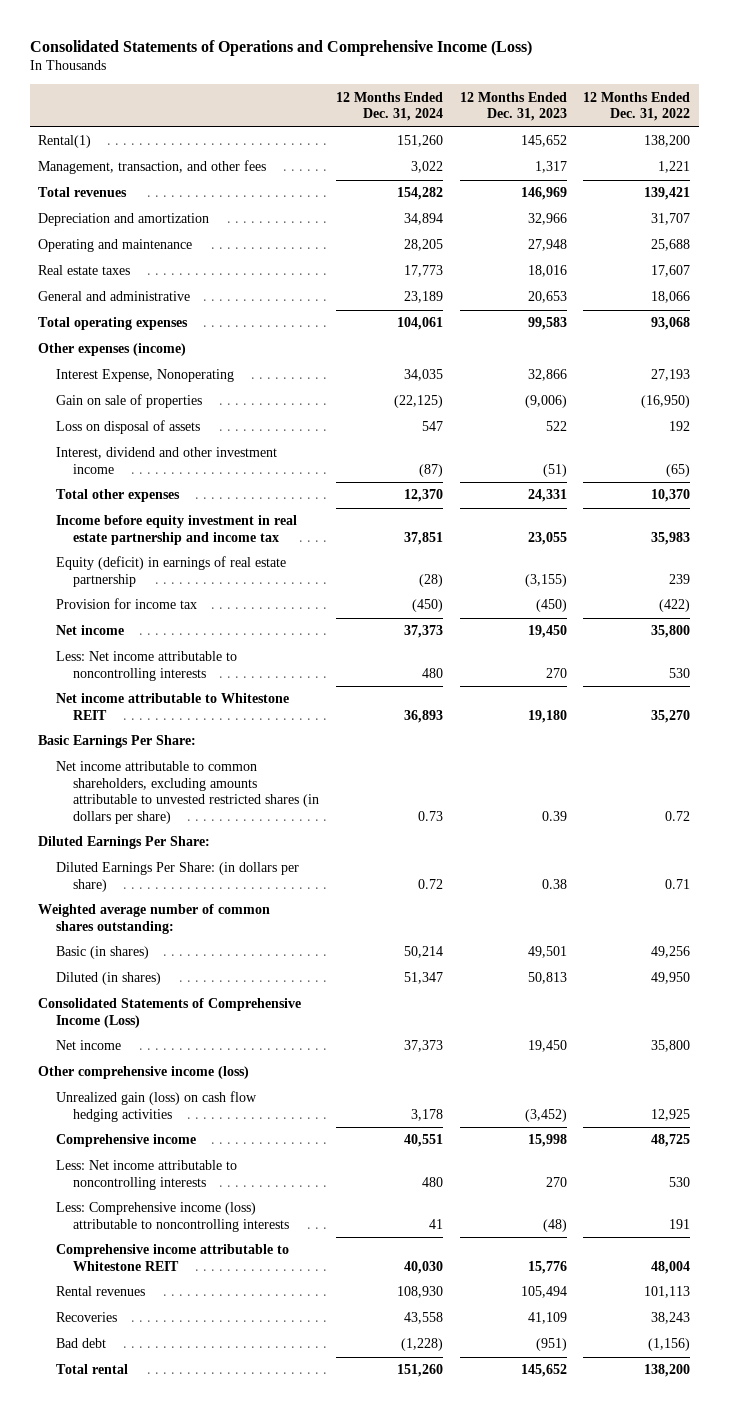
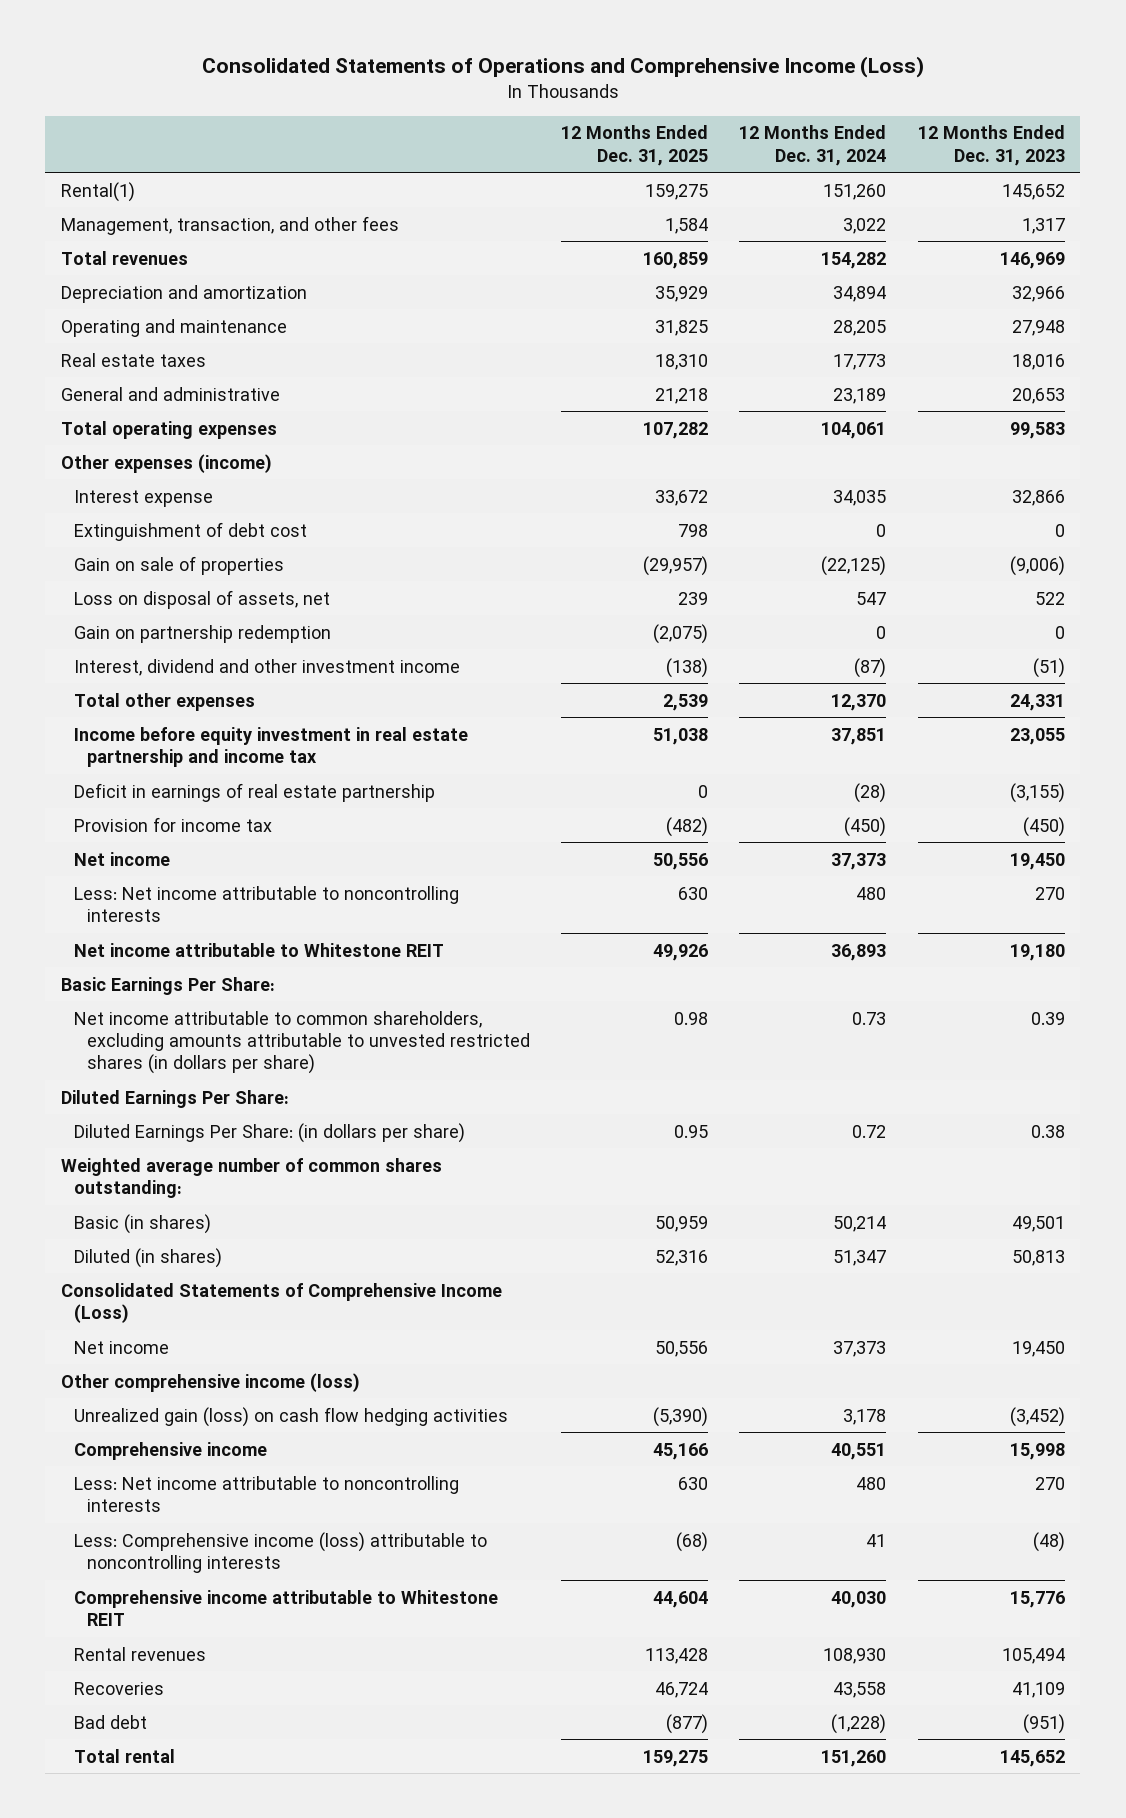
- | 12 Months Ended Dec. 31, 2024 | 12 Months Ended Dec. 31, 2023 | 12 Months Ended Dec. 31, 2022
+ | 12 Months Ended Dec. 31, 2025 | 12 Months Ended Dec. 31, 2024 | 12 Months Ended Dec. 31, 2023
- Interest Expense, Nonoperating | 34,035 | 32,866 | 27,193
+ Interest expense | 33,672 | 34,035 | 32,866
+ Extinguishment of debt cost | 798 | 0 | 0
- Loss on disposal of assets | 547 | 522 | 192
+ Loss on disposal of assets, net | 239 | 547 | 522
+ Gain on partnership redemption | (2,075) | 0 | 0
- Equity (deficit) in earnings of real estate partnership | (28) | (3,155) | 239
+ Deficit in earnings of real estate partnership | 0 | (28) | (3,155)

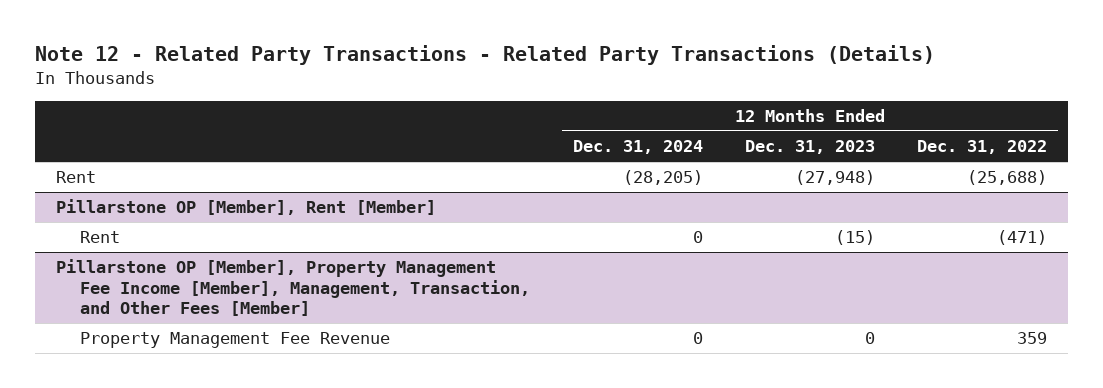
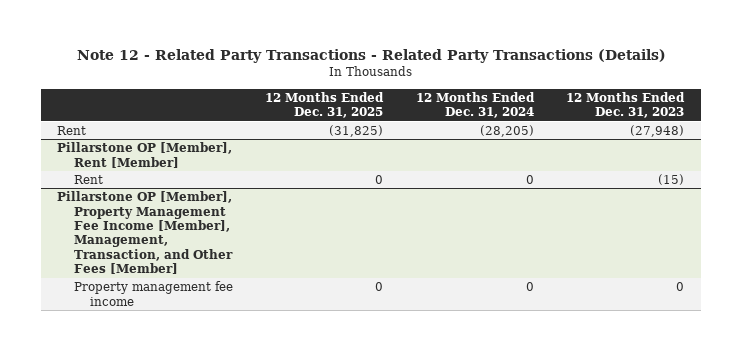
- | 12 Months Ended Dec. 31, 2024 | 12 Months Ended Dec. 31, 2023 | 12 Months Ended Dec. 31, 2022
+ | 12 Months Ended Dec. 31, 2025 | 12 Months Ended Dec. 31, 2024 | 12 Months Ended Dec. 31, 2023
@ Pillarstone OP [Member], Property Management Fee Income [Member], Management, Transaction, and Other Fees [Member]
- Property Management Fee Revenue | 0 | 0 | 359
+ Property management fee income | 0 | 0 | 0

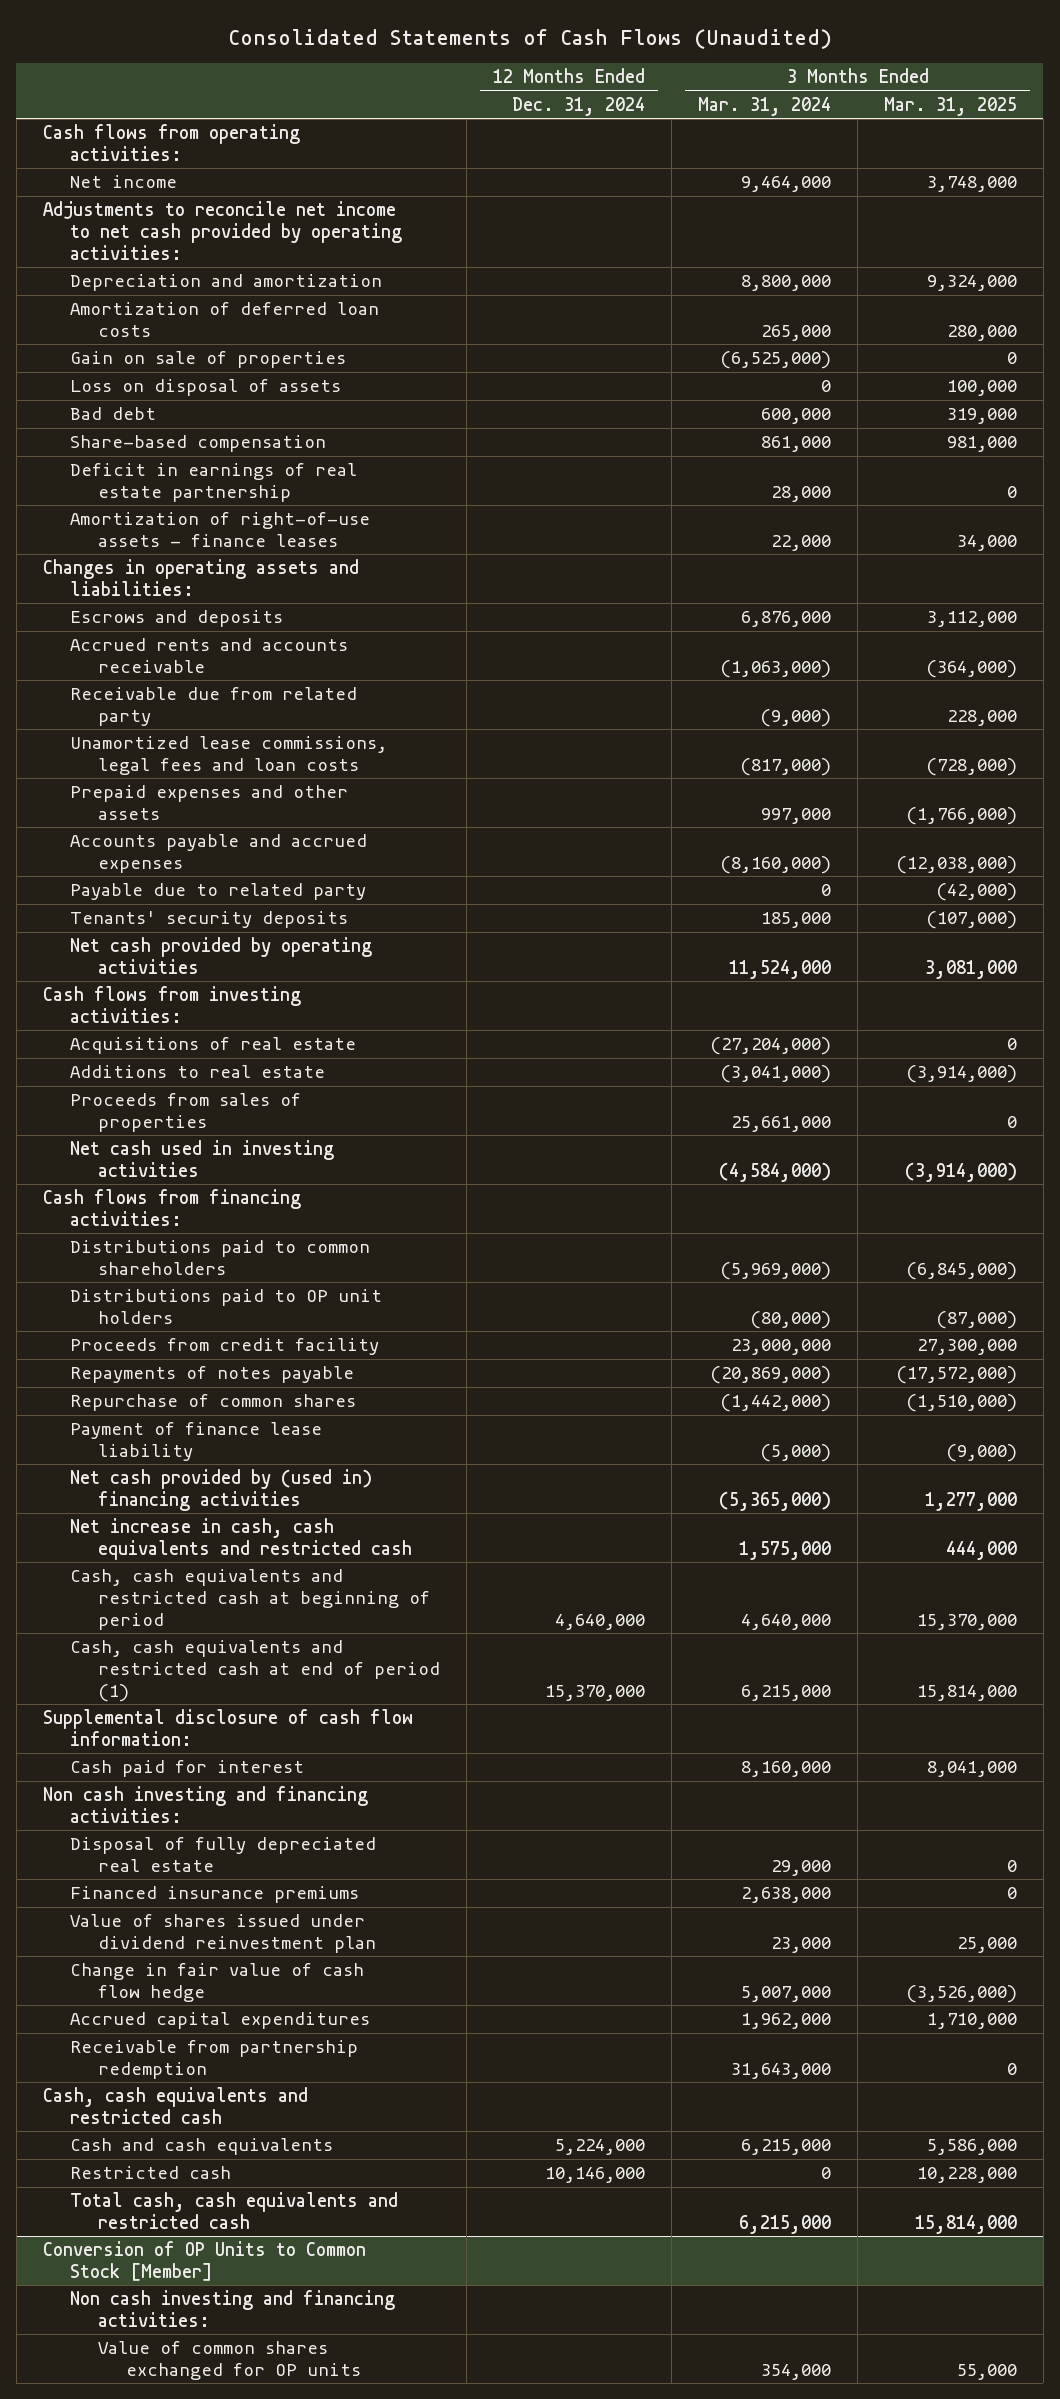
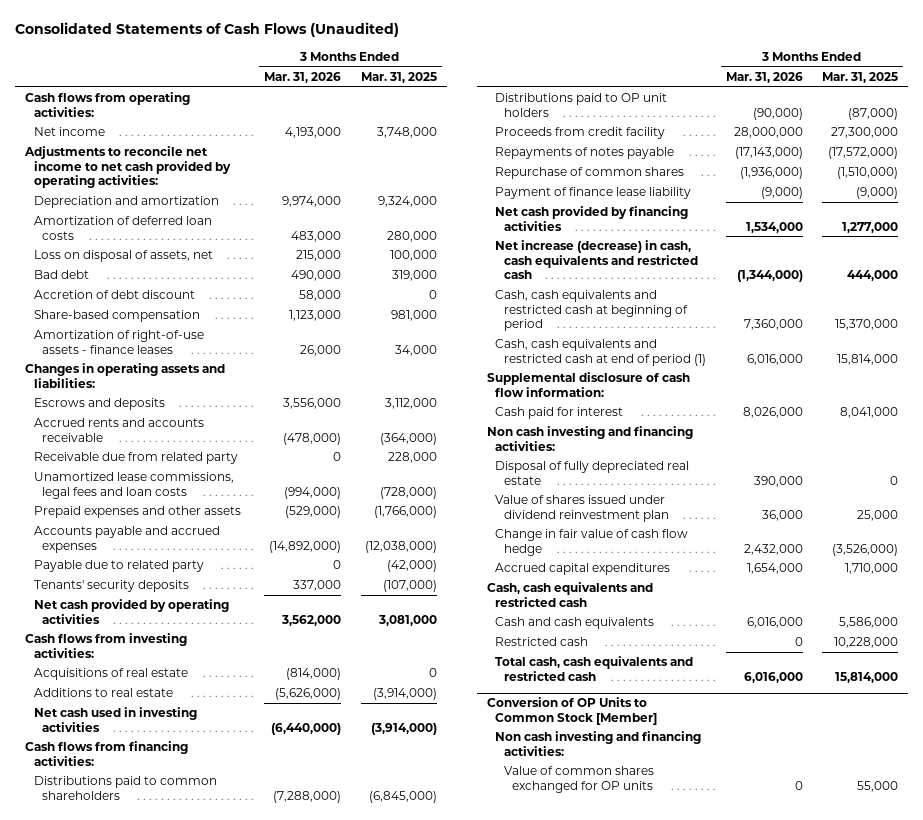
- | 12 Months Ended Dec. 31, 2024 | 3 Months Ended Mar. 31, 2024 | 3 Months Ended Mar. 31, 2025
+ | 3 Months Ended Mar. 31, 2026 | 3 Months Ended Mar. 31, 2025
- Gain on sale of properties | | (6,525,000) | 0
- Loss on disposal of assets | | 0 | 100,000
+ Loss on disposal of assets, net | 215,000 | 100,000
+ Accretion of debt discount | 58,000 | 0
- Deficit in earnings of real estate partnership | | 28,000 | 0
- Proceeds from sales of properties | | 25,661,000 | 0
- Net cash provided by (used in) financing activities | | (5,365,000) | 1,277,000
- Net increase in cash, cash equivalents and restricted cash | | 1,575,000 | 444,000
+ Net cash provided by financing activities | 1,534,000 | 1,277,000
+ Net increase (decrease) in cash, cash equivalents and restricted cash | (1,344,000) | 444,000
- Financed insurance premiums | | 2,638,000 | 0
- Receivable from partnership redemption | | 31,643,000 | 0

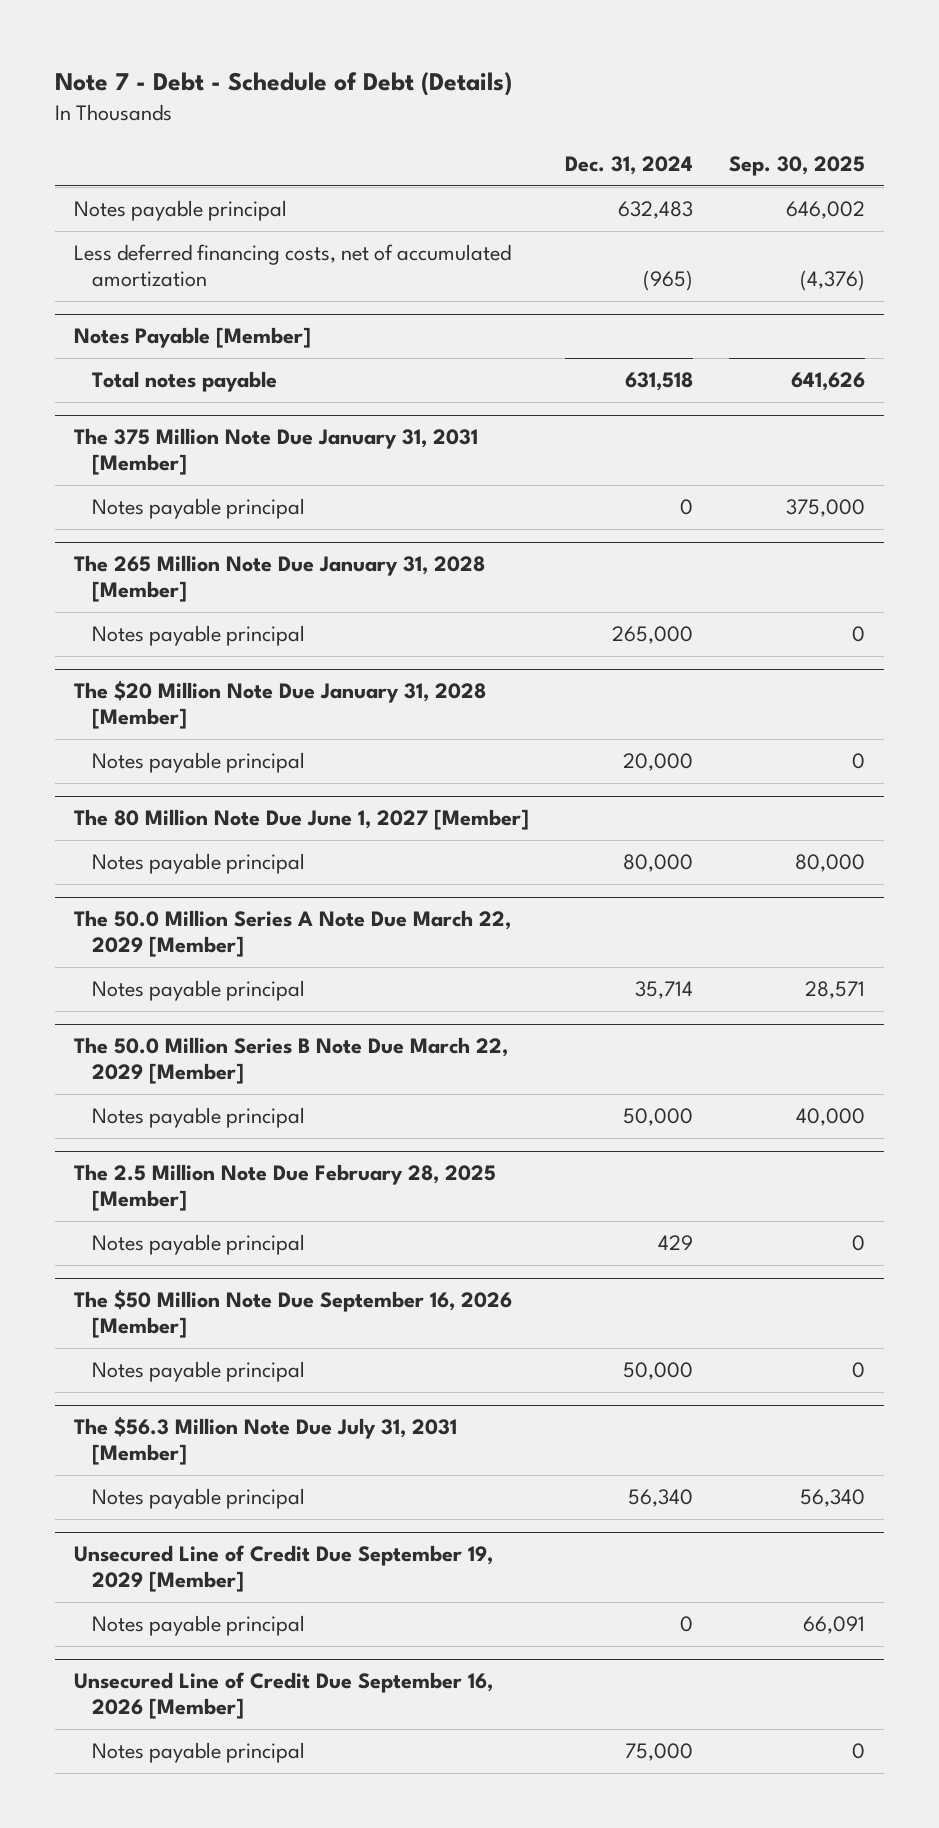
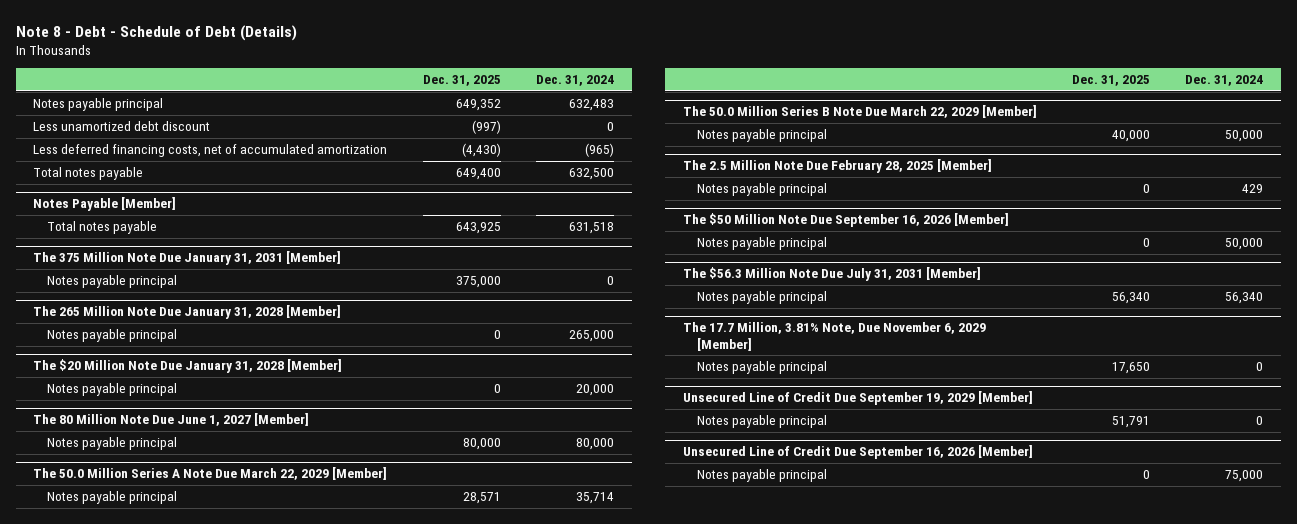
- Note 7 - Debt - Schedule of Debt (Details)
+ Note 8 - Debt - Schedule of Debt (Details)
- | Dec. 31, 2024 | Sep. 30, 2025
+ | Dec. 31, 2025 | Dec. 31, 2024
+ Less unamortized debt discount | (997) | 0
+ Total notes payable | 649,400 | 632,500
+ The 17.7 Million, 3.81% Note, Due November 6, 2029 [Member]
+ Notes payable principal | 17,650 | 0

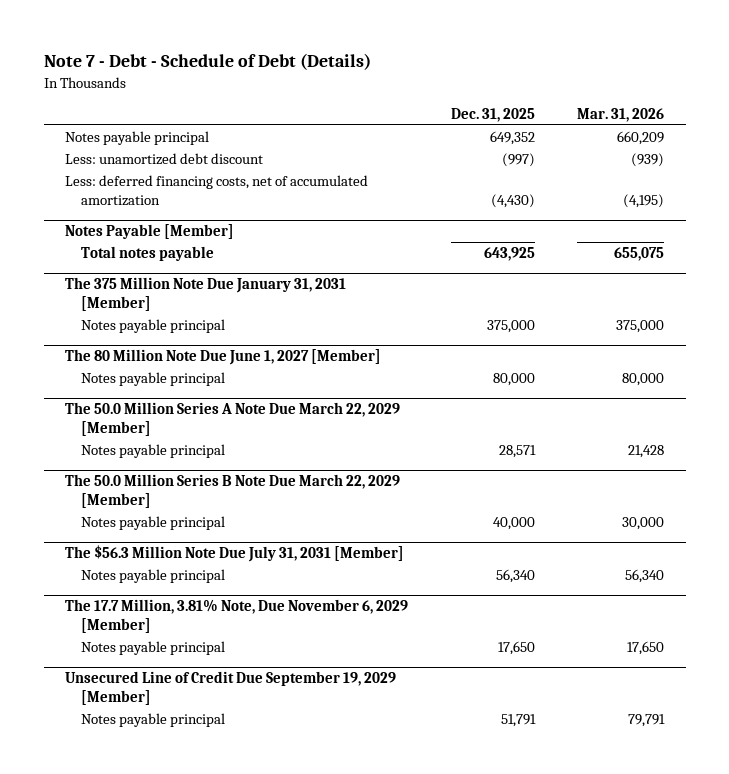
- Note 8 - Debt - Schedule of Debt (Details)
+ Note 7 - Debt - Schedule of Debt (Details)
- | Dec. 31, 2025 | Dec. 31, 2024
+ | Dec. 31, 2025 | Mar. 31, 2026
- Less unamortized debt discount | (997) | 0
- Less deferred financing costs, net of accumulated amortization | (4,430) | (965)
- Total notes payable | 649,400 | 632,500
+ Less: unamortized debt discount | (997) | (939)
+ Less: deferred financing costs, net of accumulated amortization | (4,430) | (4,195)
- The 265 Million Note Due January 31, 2028 [Member]
- Notes payable principal | 0 | 265,000
- The $20 Million Note Due January 31, 2028 [Member]
- Notes payable principal | 0 | 20,000
- The 2.5 Million Note Due February 28, 2025 [Member]
- Notes payable principal | 0 | 429
- The $50 Million Note Due September 16, 2026 [Member]
- Notes payable principal | 0 | 50,000
- Unsecured Line of Credit Due September 16, 2026 [Member]
- Notes payable principal | 0 | 75,000

